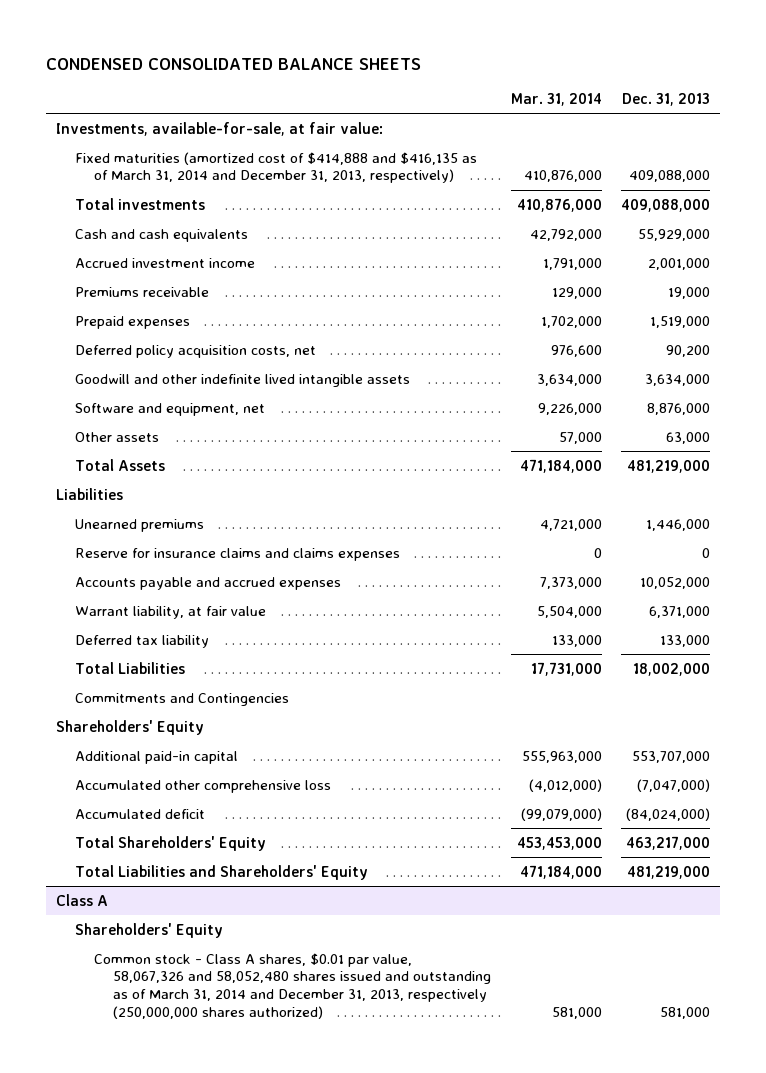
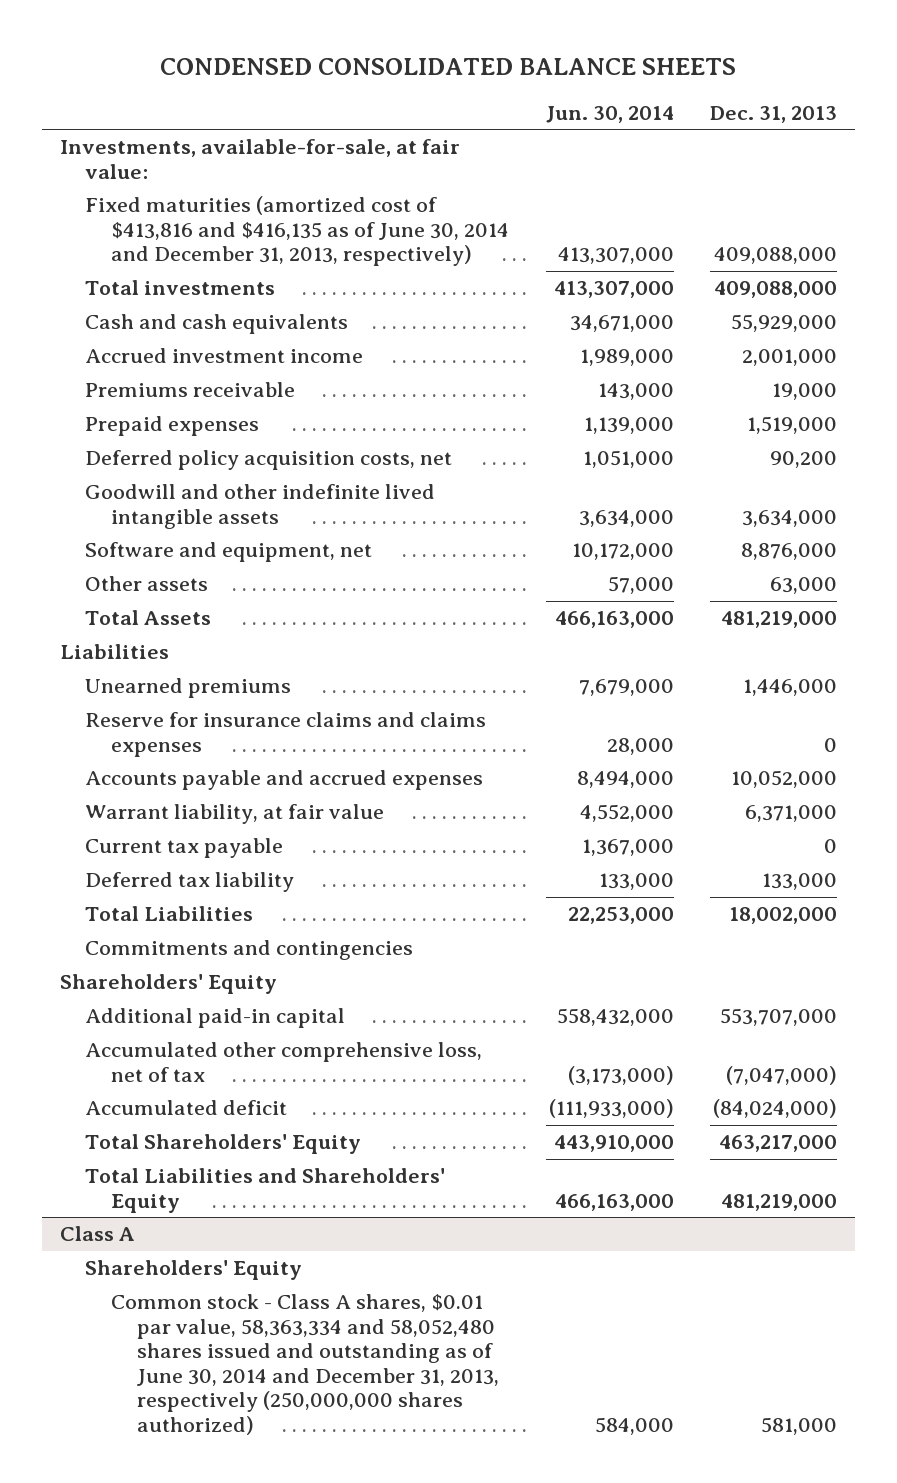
- | Mar. 31, 2014 | Dec. 31, 2013
+ | Jun. 30, 2014 | Dec. 31, 2013
- Fixed maturities (amortized cost of $414,888 and $416,135 as of March 31, 2014 and December 31, 2013, respectively) | 410,876,000 | 409,088,000
+ Fixed maturities (amortized cost of $413,816 and $416,135 as of June 30, 2014 and December 31, 2013, respectively) | 413,307,000 | 409,088,000
+ Current tax payable | 1,367,000 | 0
- Commitments and Contingencies
+ Commitments and contingencies
- Accumulated other comprehensive loss | (4,012,000) | (7,047,000)
+ Accumulated other comprehensive loss, net of tax | (3,173,000) | (7,047,000)
@ Class A
- Common stock - Class A shares, $0.01 par value, 58,067,326 and 58,052,480 shares issued and outstanding as of March 31, 2014 and December 31, 2013, respectively (250,000,000 shares authorized) | 581,000 | 581,000
+ Common stock - Class A shares, $0.01 par value, 58,363,334 and 58,052,480 shares issued and outstanding as of June 30, 2014 and December 31, 2013, respectively (250,000,000 shares authorized) | 584,000 | 581,000

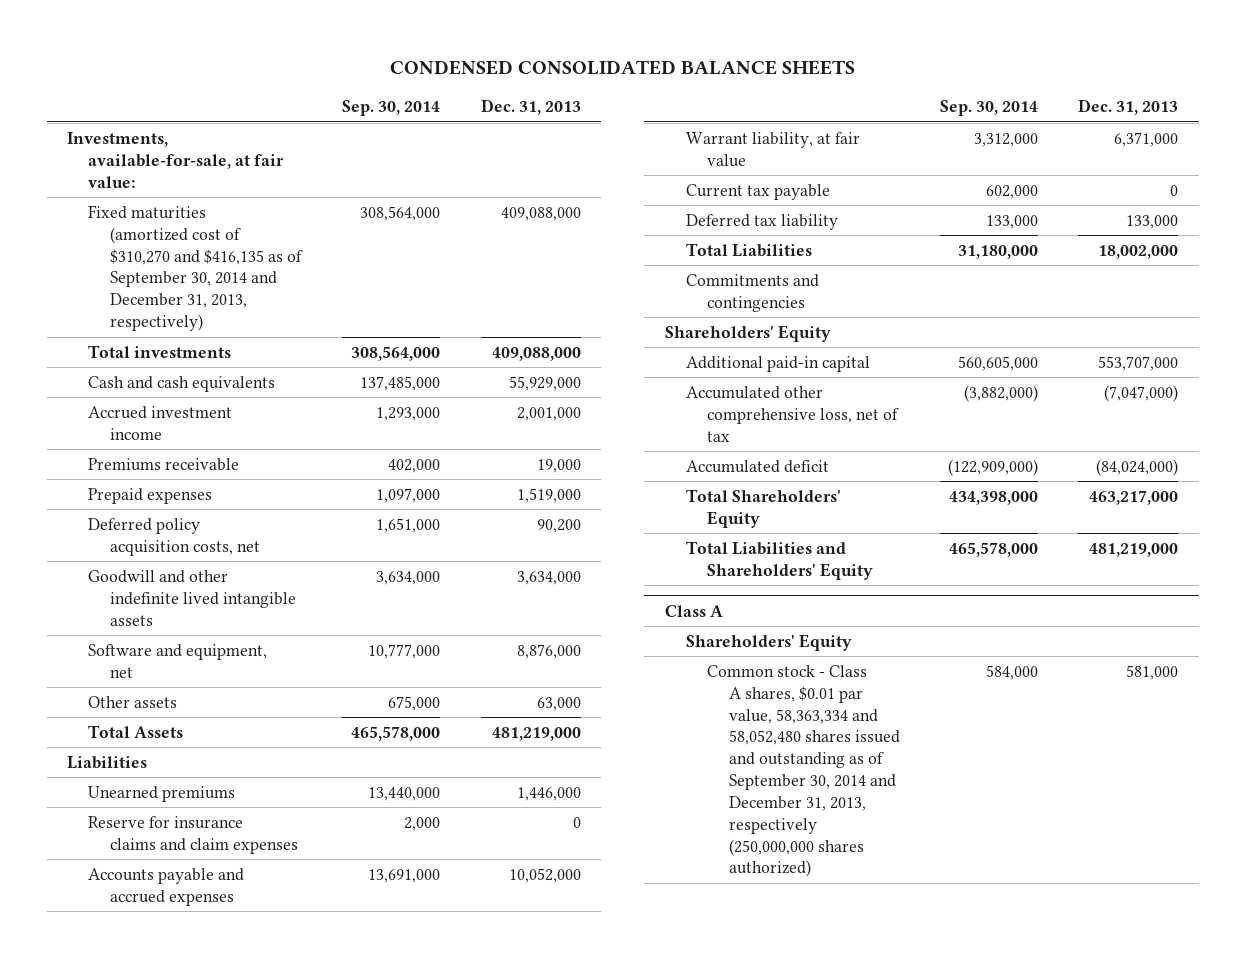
- | Jun. 30, 2014 | Dec. 31, 2013
+ | Sep. 30, 2014 | Dec. 31, 2013
- Fixed maturities (amortized cost of $413,816 and $416,135 as of June 30, 2014 and December 31, 2013, respectively) | 413,307,000 | 409,088,000
+ Fixed maturities (amortized cost of $310,270 and $416,135 as of September 30, 2014 and December 31, 2013, respectively) | 308,564,000 | 409,088,000
- Reserve for insurance claims and claims expenses | 28,000 | 0
+ Reserve for insurance claims and claim expenses | 2,000 | 0
@ Class A
- Common stock - Class A shares, $0.01 par value, 58,363,334 and 58,052,480 shares issued and outstanding as of June 30, 2014 and December 31, 2013, respectively (250,000,000 shares authorized) | 584,000 | 581,000
+ Common stock - Class A shares, $0.01 par value, 58,363,334 and 58,052,480 shares issued and outstanding as of September 30, 2014 and December 31, 2013, respectively (250,000,000 shares authorized) | 584,000 | 581,000

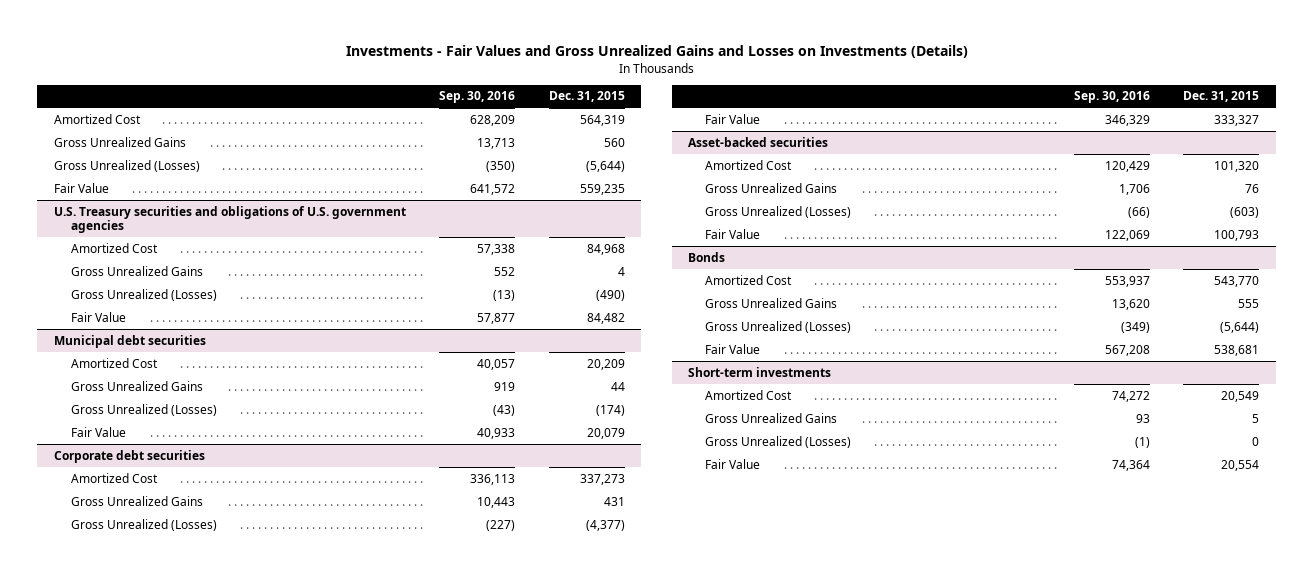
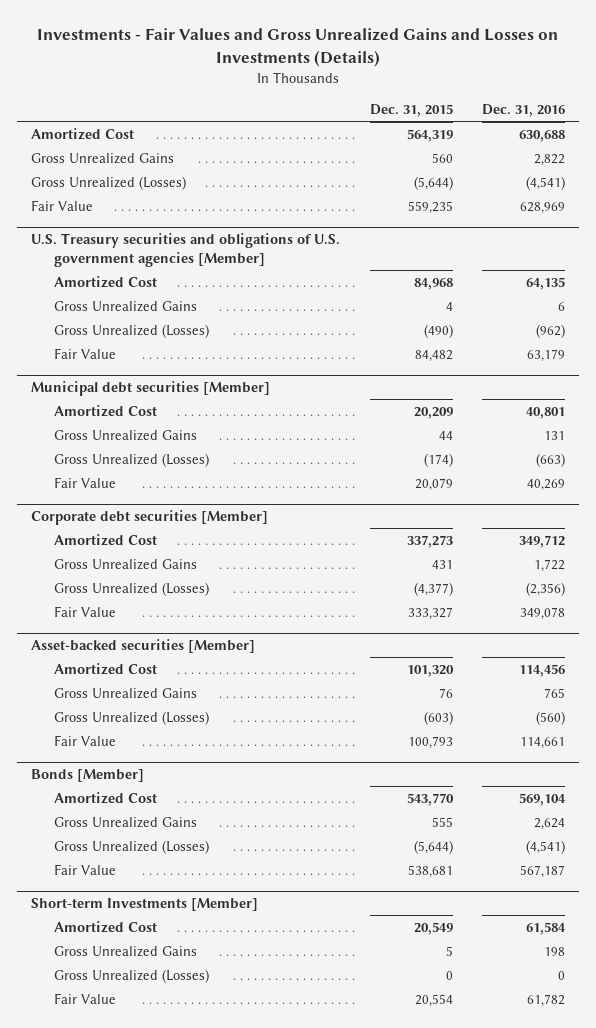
- | Sep. 30, 2016 | Dec. 31, 2015
+ | Dec. 31, 2015 | Dec. 31, 2016
- U.S. Treasury securities and obligations of U.S. government agencies
+ U.S. Treasury securities and obligations of U.S. government agencies [Member]
- Municipal debt securities
+ Municipal debt securities [Member]
- Corporate debt securities
+ Corporate debt securities [Member]
- Asset-backed securities
+ Asset-backed securities [Member]
- Bonds
+ Bonds [Member]
- Short-term investments
+ Short-term Investments [Member]

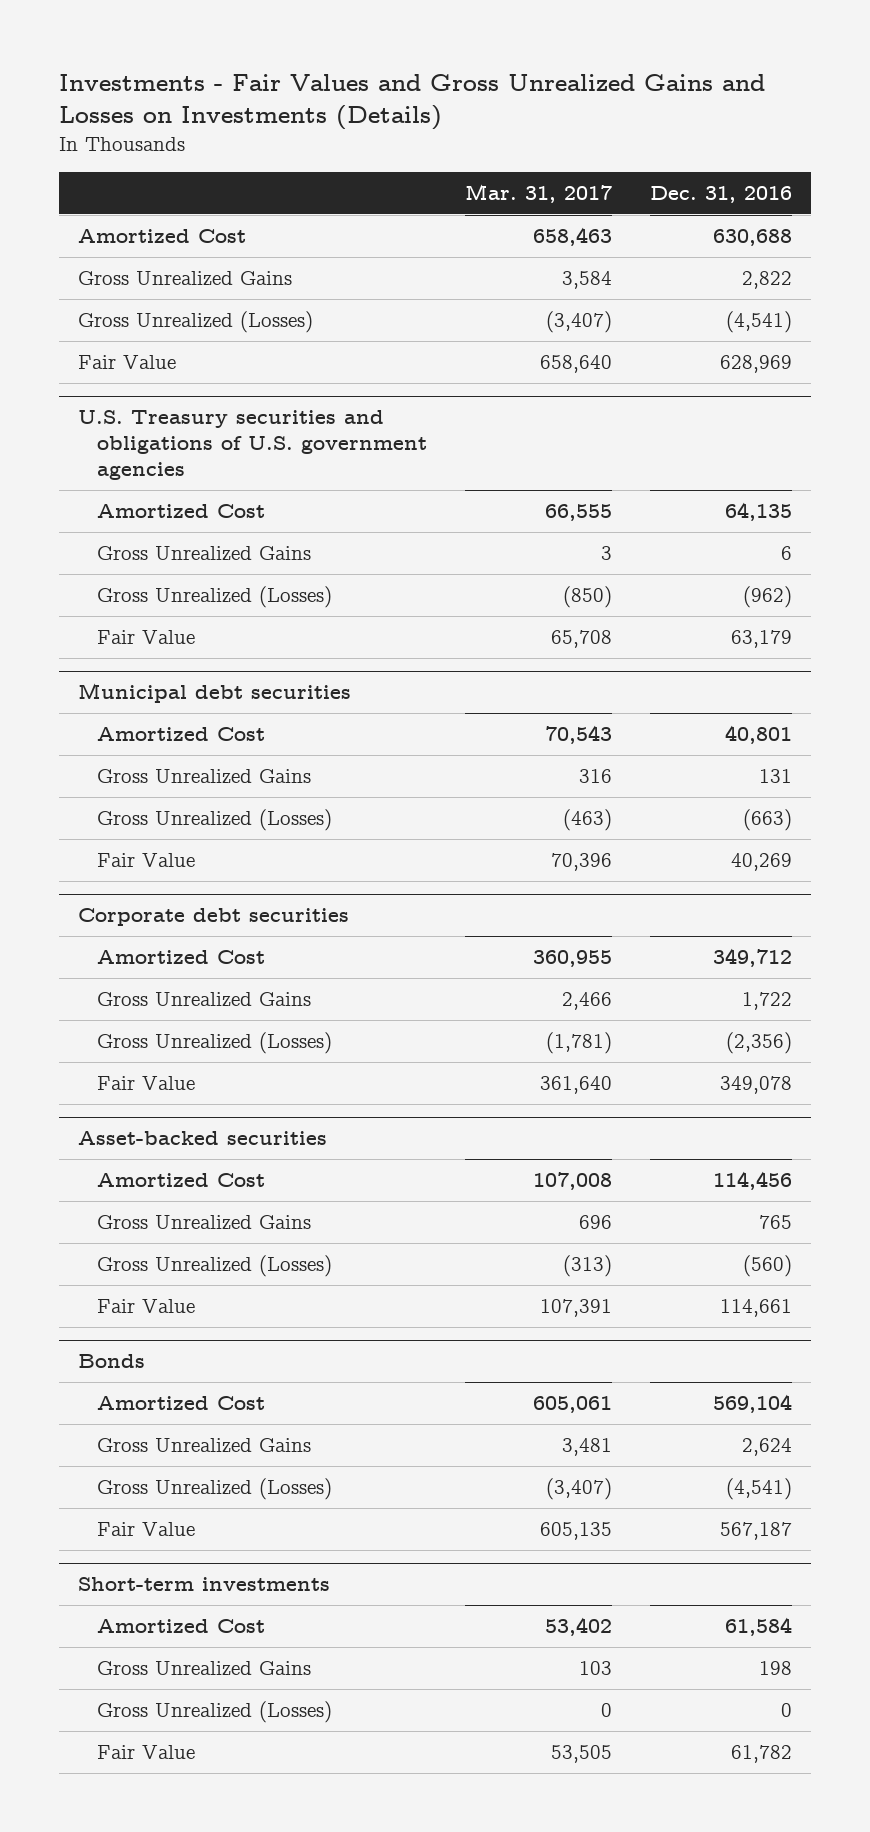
- | Dec. 31, 2015 | Dec. 31, 2016
+ | Mar. 31, 2017 | Dec. 31, 2016
- U.S. Treasury securities and obligations of U.S. government agencies [Member]
+ U.S. Treasury securities and obligations of U.S. government agencies
- Municipal debt securities [Member]
+ Municipal debt securities
- Corporate debt securities [Member]
+ Corporate debt securities
- Asset-backed securities [Member]
+ Asset-backed securities
- Bonds [Member]
+ Bonds
- Short-term Investments [Member]
+ Short-term investments

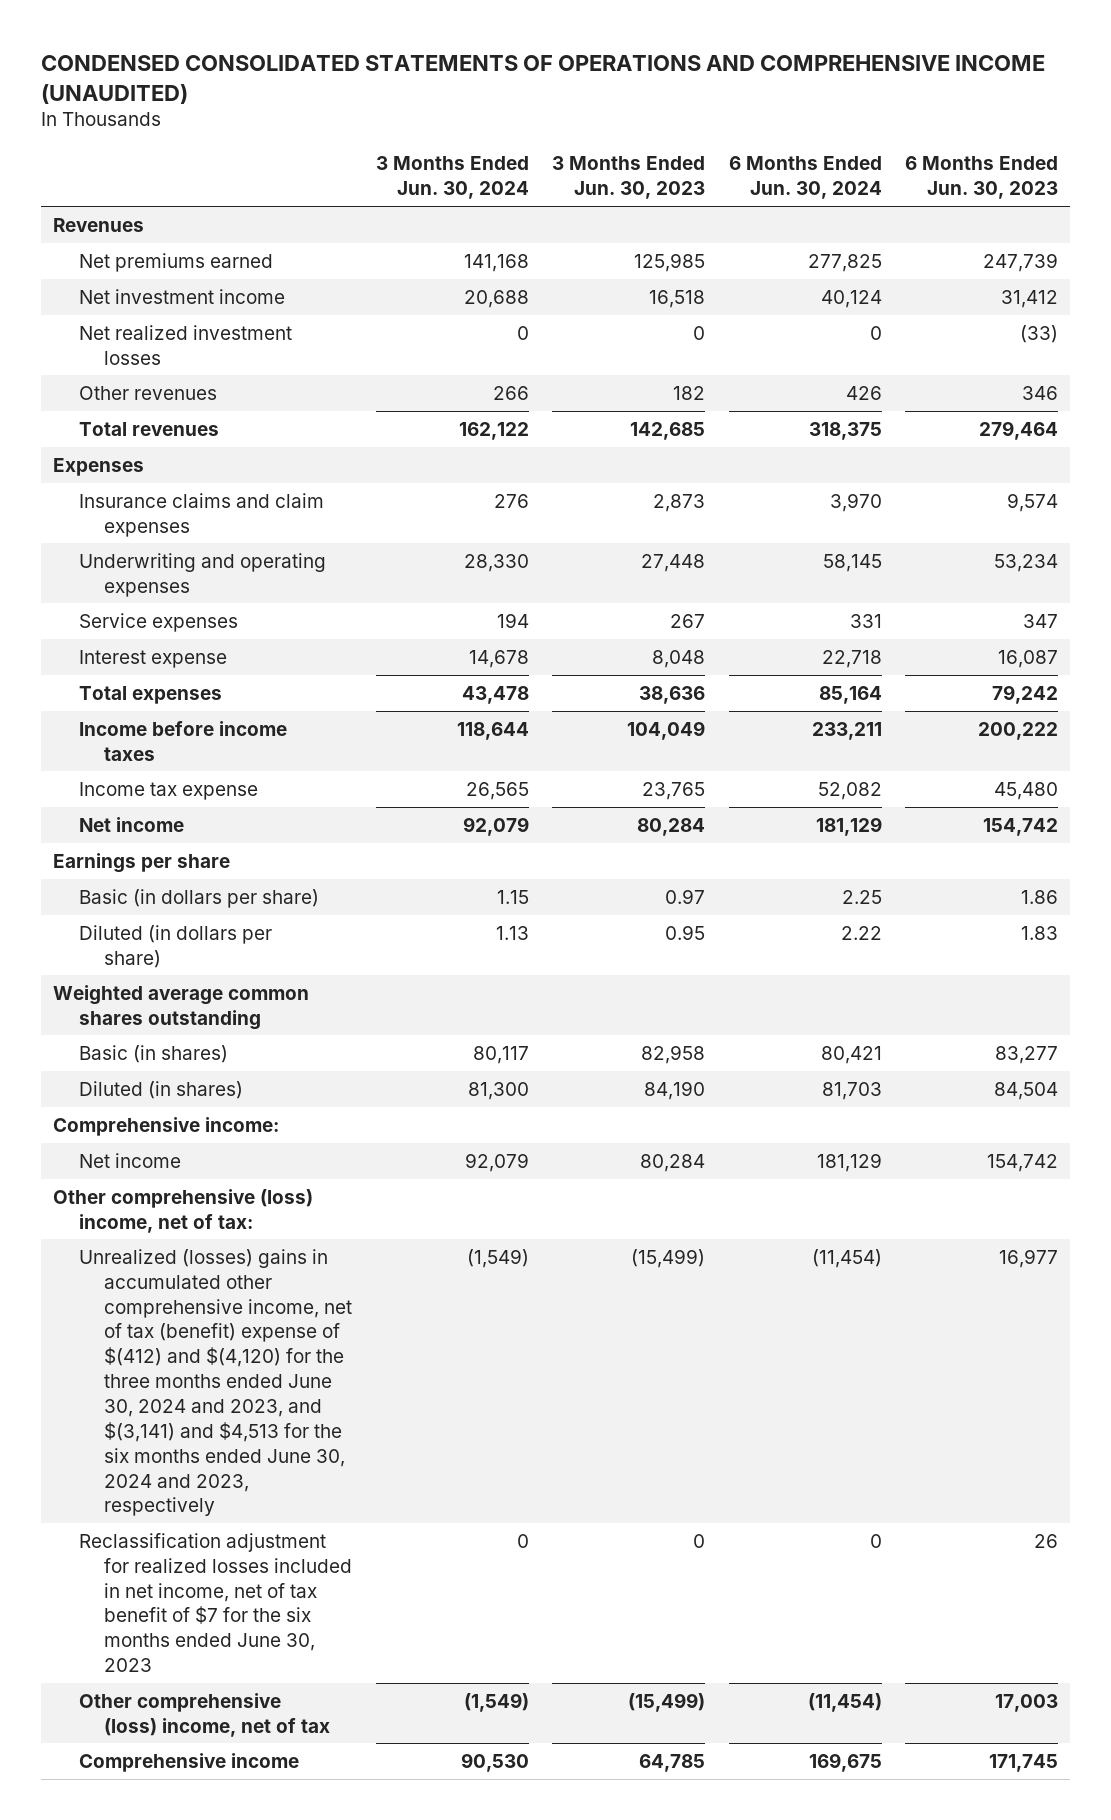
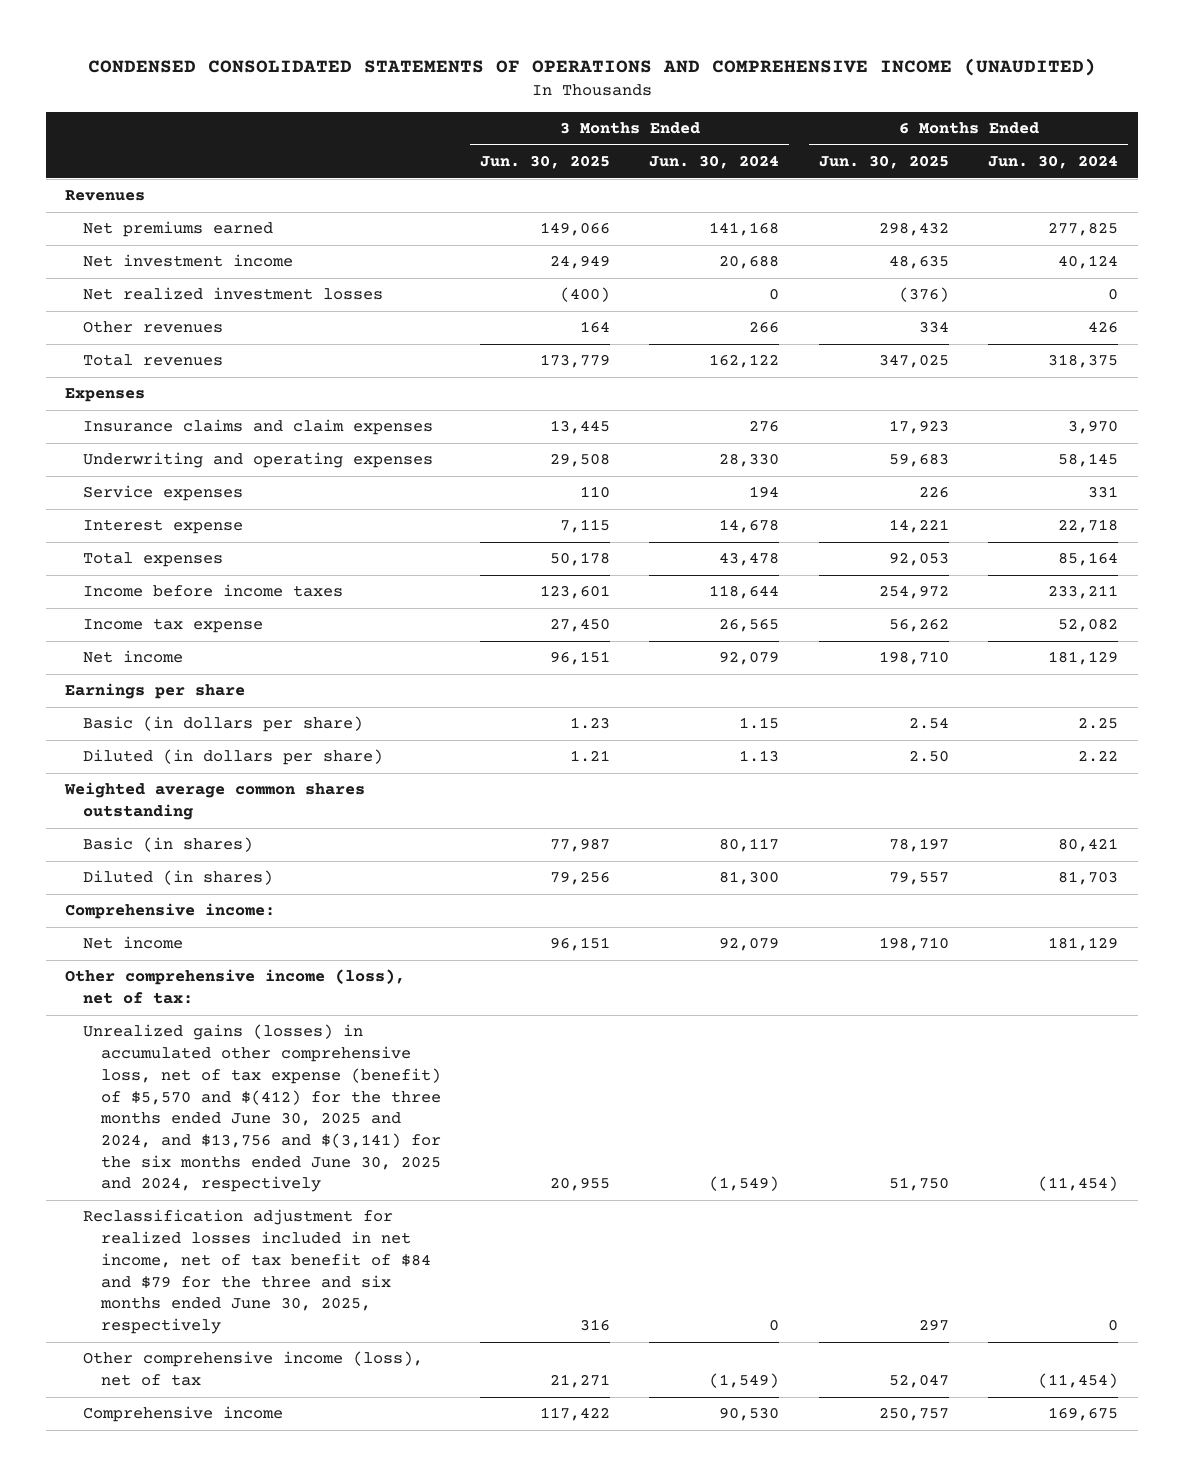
- | 3 Months Ended Jun. 30, 2024 | 3 Months Ended Jun. 30, 2023 | 6 Months Ended Jun. 30, 2024 | 6 Months Ended Jun. 30, 2023
+ | 3 Months Ended Jun. 30, 2025 | 3 Months Ended Jun. 30, 2024 | 6 Months Ended Jun. 30, 2025 | 6 Months Ended Jun. 30, 2024
- Other comprehensive (loss) income, net of tax:
- Unrealized (losses) gains in accumulated other comprehensive income, net of tax (benefit) expense of $(412) and $(4,120) for the three months ended June 30, 2024 and 2023, and $(3,141) and $4,513 for the six months ended June 30, 2024 and 2023, respectively | (1,549) | (15,499) | (11,454) | 16,977
- Reclassification adjustment for realized losses included in net income, net of tax benefit of $7 for the six months ended June 30, 2023 | 0 | 0 | 0 | 26
- Other comprehensive (loss) income, net of tax | (1,549) | (15,499) | (11,454) | 17,003
+ Other comprehensive income (loss), net of tax:
+ Unrealized gains (losses) in accumulated other comprehensive loss, net of tax expense (benefit) of $5,570 and $(412) for the three months ended June 30, 2025 and 2024, and $13,756 and $(3,141) for the six months ended June 30, 2025 and 2024, respectively | 20,955 | (1,549) | 51,750 | (11,454)
+ Reclassification adjustment for realized losses included in net income, net of tax benefit of $84 and $79 for the three and six months ended June 30, 2025, respectively | 316 | 0 | 297 | 0
+ Other comprehensive income (loss), net of tax | 21,271 | (1,549) | 52,047 | (11,454)

